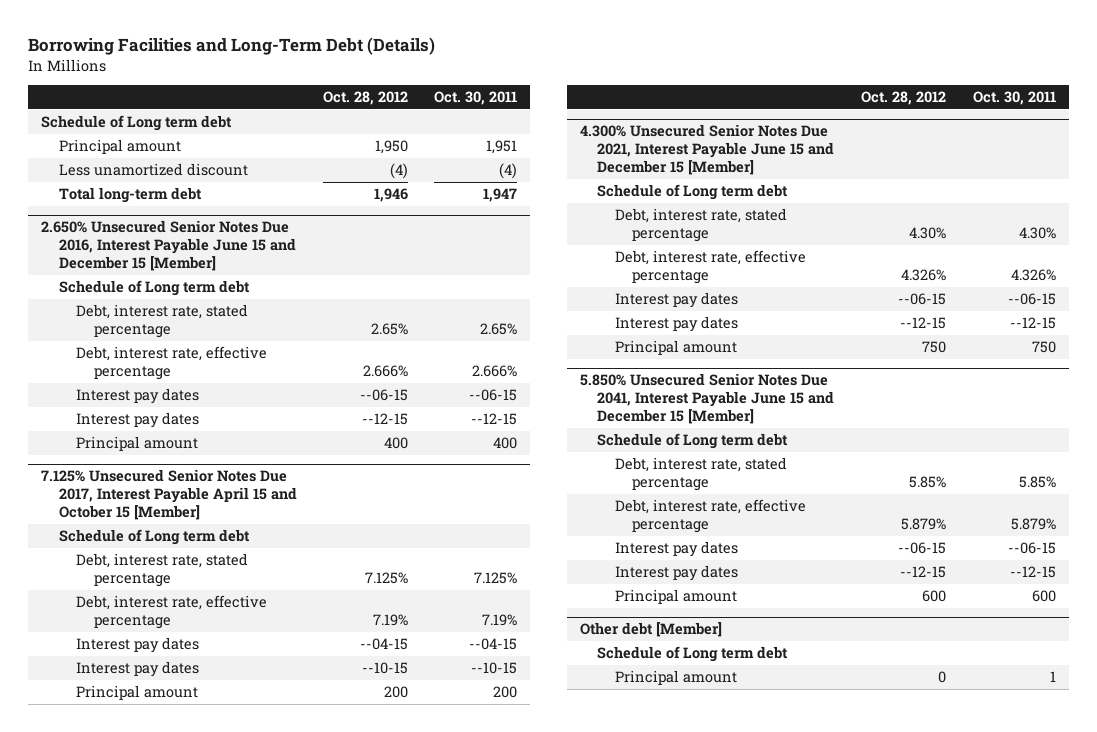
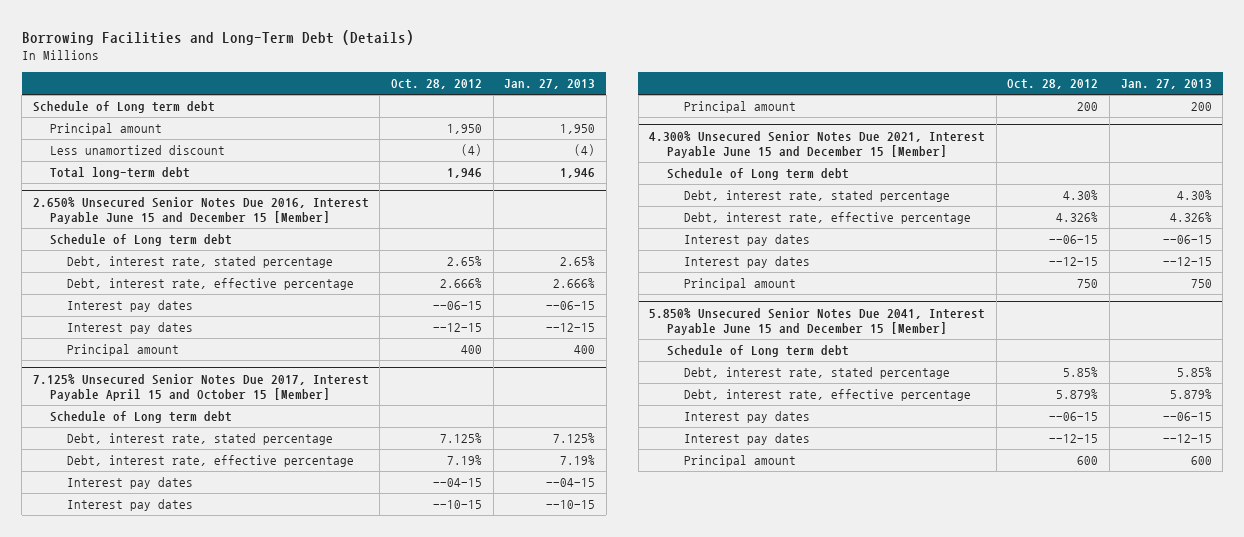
- | Oct. 28, 2012 | Oct. 30, 2011
+ | Oct. 28, 2012 | Jan. 27, 2013
- Other debt [Member]
- Schedule of Long term debt
- Principal amount | 0 | 1

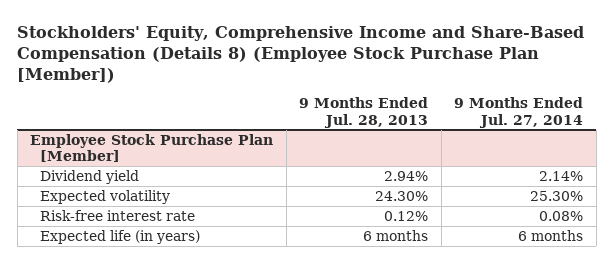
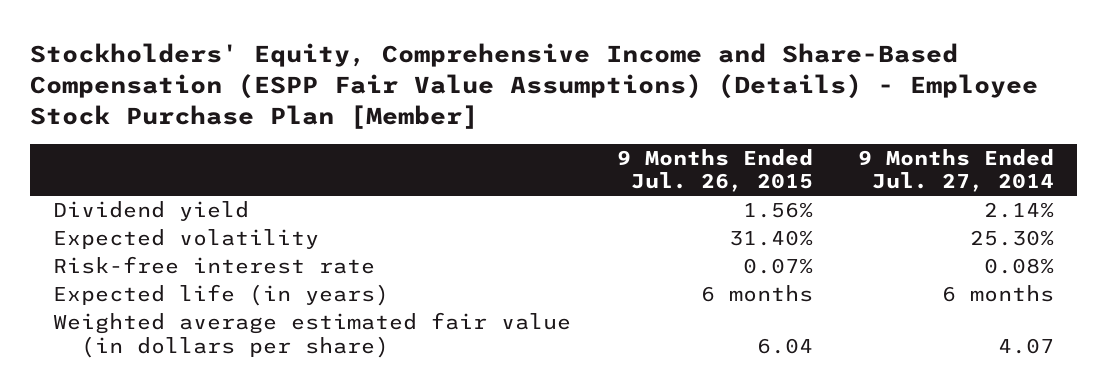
- Stockholders' Equity, Comprehensive Income and Share-Based Compensation (Details 8) (Employee Stock Purchase Plan [Member])
+ Stockholders' Equity, Comprehensive Income and Share-Based Compensation (ESPP Fair Value Assumptions) (Details) - Employee Stock Purchase Plan [Member]
- | 9 Months Ended Jul. 28, 2013 | 9 Months Ended Jul. 27, 2014
+ | 9 Months Ended Jul. 26, 2015 | 9 Months Ended Jul. 27, 2014
- Employee Stock Purchase Plan [Member]
+ Weighted average estimated fair value (in dollars per share) | 6.04 | 4.07

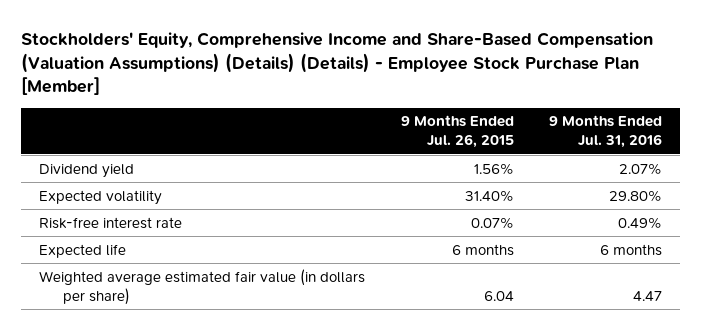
- Stockholders' Equity, Comprehensive Income and Share-Based Compensation (ESPP Fair Value Assumptions) (Details) - Employee Stock Purchase Plan [Member]
+ Stockholders' Equity, Comprehensive Income and Share-Based Compensation (Valuation Assumptions) (Details) (Details) - Employee Stock Purchase Plan [Member]
- | 9 Months Ended Jul. 26, 2015 | 9 Months Ended Jul. 27, 2014
+ | 9 Months Ended Jul. 26, 2015 | 9 Months Ended Jul. 31, 2016
- Expected life (in years) | 6 months | 6 months
+ Expected life | 6 months | 6 months

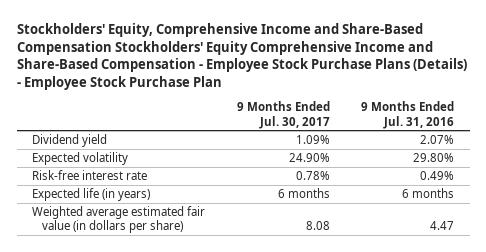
- Stockholders' Equity, Comprehensive Income and Share-Based Compensation (Valuation Assumptions) (Details) (Details) - Employee Stock Purchase Plan [Member]
+ Stockholders' Equity, Comprehensive Income and Share-Based Compensation Stockholders' Equity Comprehensive Income and Share-Based Compensation - Employee Stock Purchase Plans (Details) - Employee Stock Purchase Plan
- | 9 Months Ended Jul. 26, 2015 | 9 Months Ended Jul. 31, 2016
+ | 9 Months Ended Jul. 30, 2017 | 9 Months Ended Jul. 31, 2016
- Expected life | 6 months | 6 months
+ Expected life (in years) | 6 months | 6 months

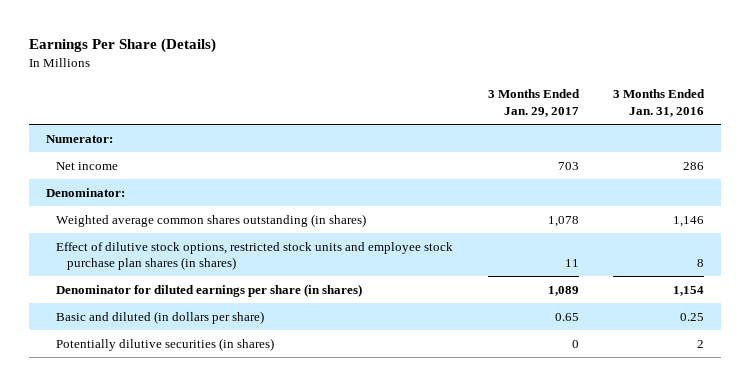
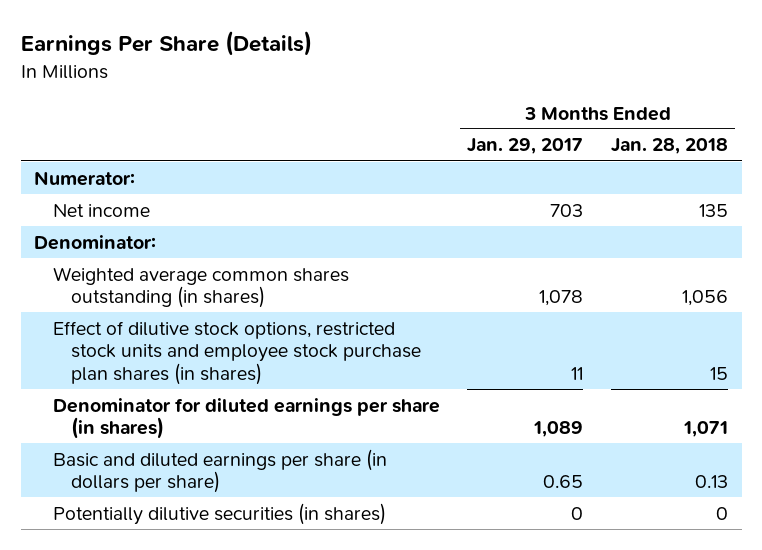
- | 3 Months Ended Jan. 29, 2017 | 3 Months Ended Jan. 31, 2016
+ | 3 Months Ended Jan. 29, 2017 | 3 Months Ended Jan. 28, 2018
- Basic and diluted (in dollars per share) | 0.65 | 0.25
+ Basic and diluted earnings per share (in dollars per share) | 0.65 | 0.13

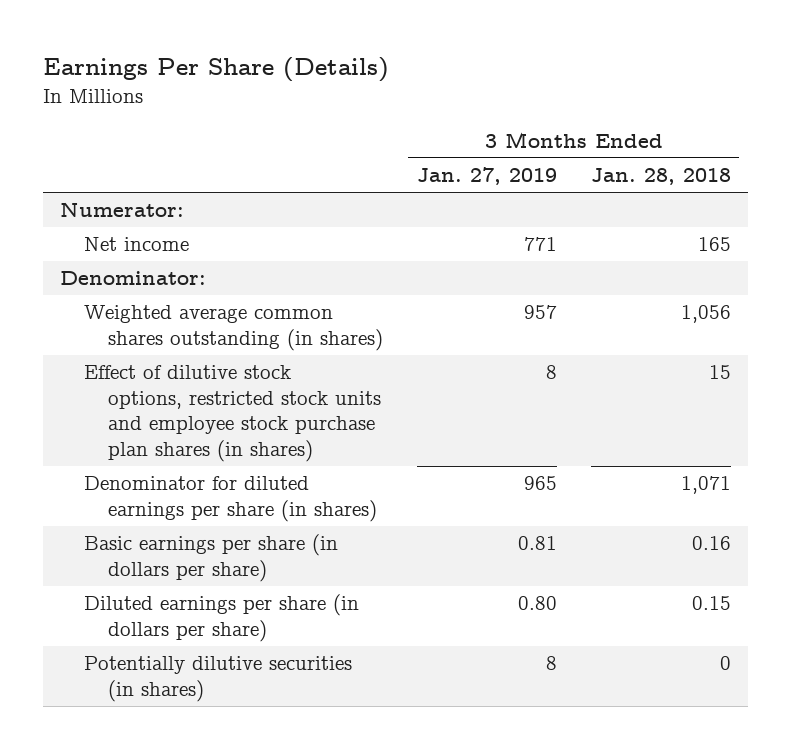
- | 3 Months Ended Jan. 29, 2017 | 3 Months Ended Jan. 28, 2018
+ | 3 Months Ended Jan. 27, 2019 | 3 Months Ended Jan. 28, 2018
- Net income | 703 | 135
+ Net income | 771 | 165
- Basic and diluted earnings per share (in dollars per share) | 0.65 | 0.13
+ Basic earnings per share (in dollars per share) | 0.81 | 0.16
+ Diluted earnings per share (in dollars per share) | 0.80 | 0.15

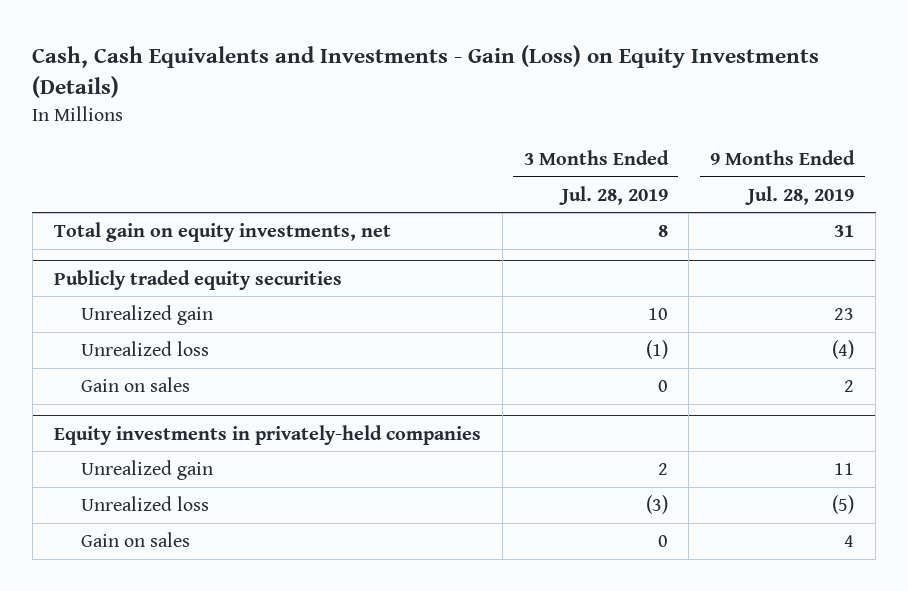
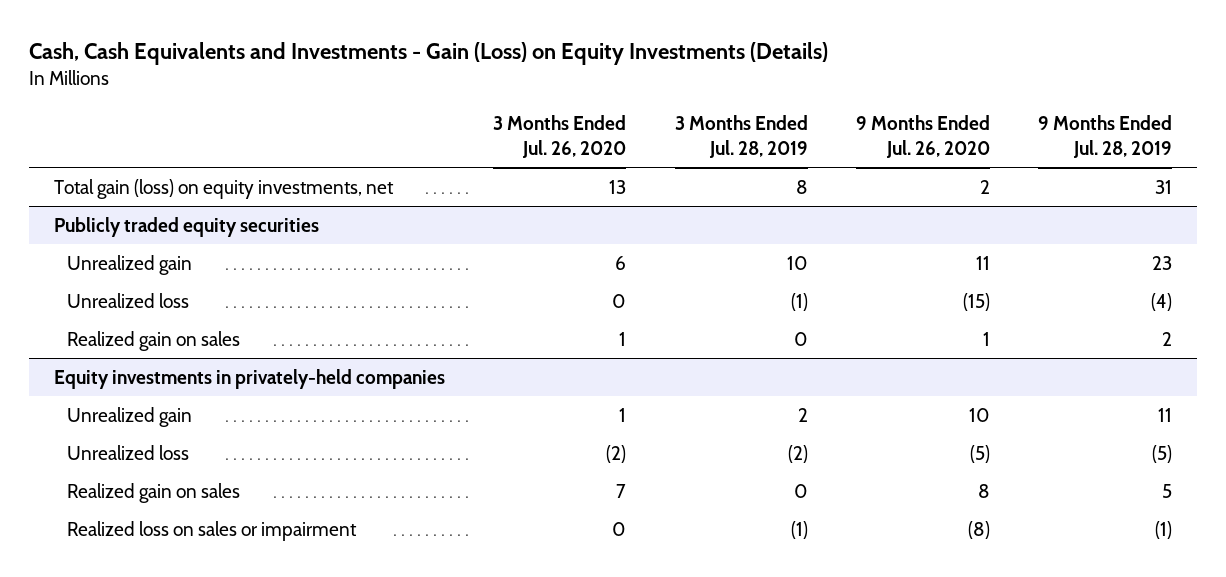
- | 3 Months Ended Jul. 28, 2019 | 9 Months Ended Jul. 28, 2019
+ | 3 Months Ended Jul. 26, 2020 | 3 Months Ended Jul. 28, 2019 | 9 Months Ended Jul. 26, 2020 | 9 Months Ended Jul. 28, 2019
- Total gain on equity investments, net | 8 | 31
+ Total gain (loss) on equity investments, net | 13 | 8 | 2 | 31
@ Publicly traded equity securities
- Gain on sales | 0 | 2
+ Realized gain on sales | 1 | 0 | 1 | 2
@ Equity investments in privately-held companies
- Unrealized loss | (3) | (5)
- Gain on sales | 0 | 4
+ Unrealized loss | (2) | (2) | (5) | (5)
+ Realized gain on sales | 7 | 0 | 8 | 5
+ Realized loss on sales or impairment | 0 | (1) | (8) | (1)

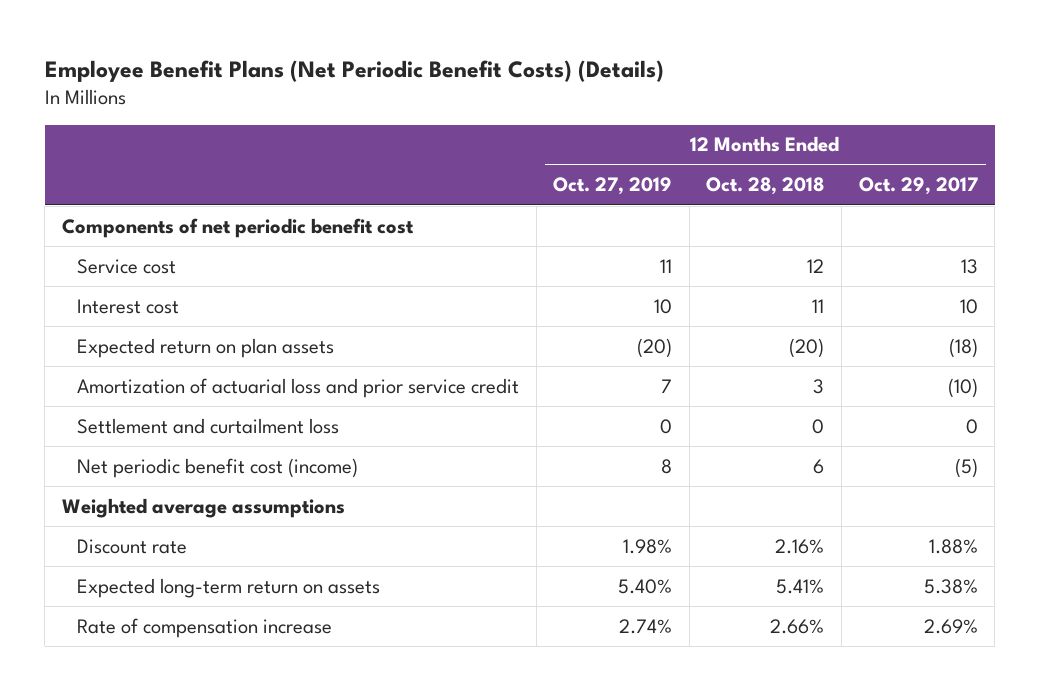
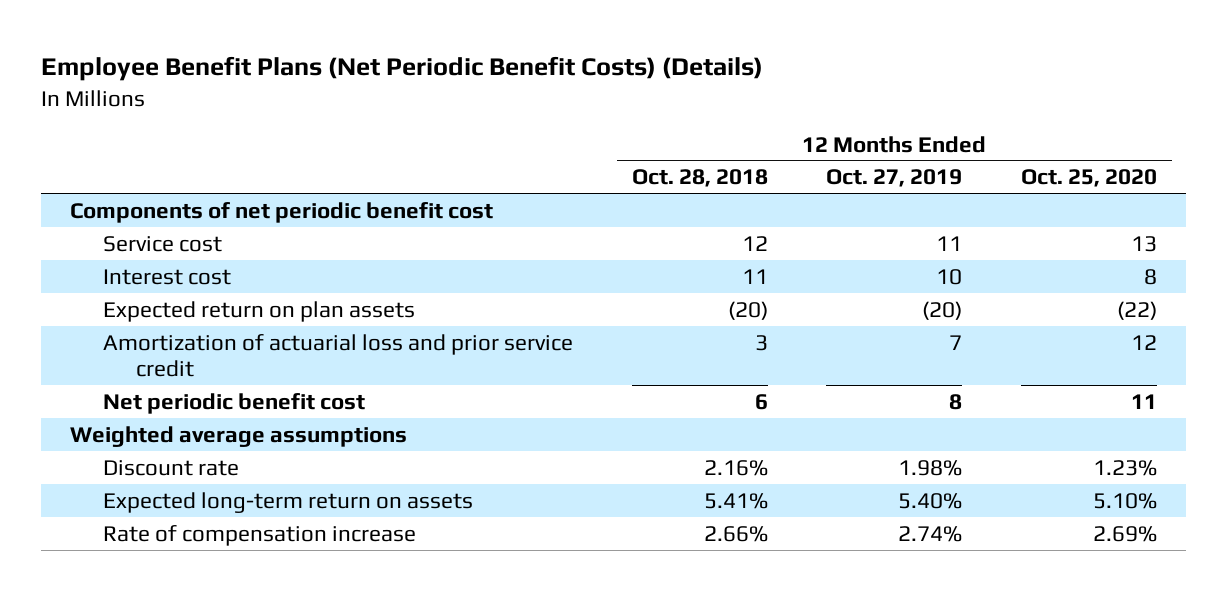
- | 12 Months Ended Oct. 27, 2019 | 12 Months Ended Oct. 28, 2018 | 12 Months Ended Oct. 29, 2017
+ | 12 Months Ended Oct. 28, 2018 | 12 Months Ended Oct. 27, 2019 | 12 Months Ended Oct. 25, 2020
- Settlement and curtailment loss | 0 | 0 | 0
- Net periodic benefit cost (income) | 8 | 6 | (5)
+ Net periodic benefit cost | 6 | 8 | 11

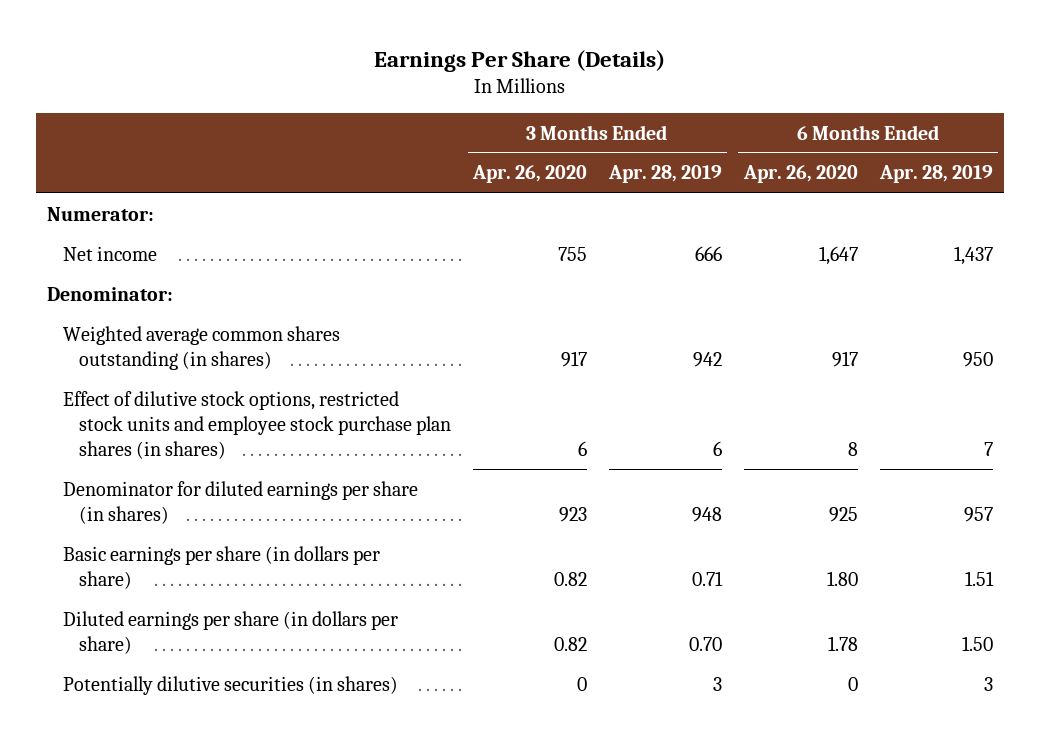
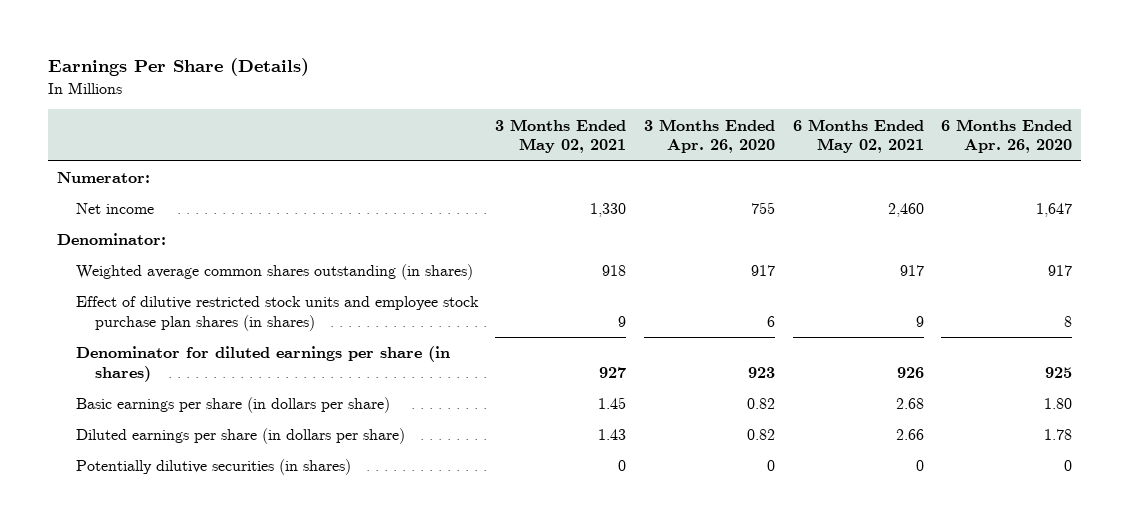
- | 3 Months Ended Apr. 26, 2020 | 3 Months Ended Apr. 28, 2019 | 6 Months Ended Apr. 26, 2020 | 6 Months Ended Apr. 28, 2019
+ | 3 Months Ended May 02, 2021 | 3 Months Ended Apr. 26, 2020 | 6 Months Ended May 02, 2021 | 6 Months Ended Apr. 26, 2020
- Effect of dilutive stock options, restricted stock units and employee stock purchase plan shares (in shares) | 6 | 6 | 8 | 7
+ Effect of dilutive restricted stock units and employee stock purchase plan shares (in shares) | 9 | 6 | 9 | 8

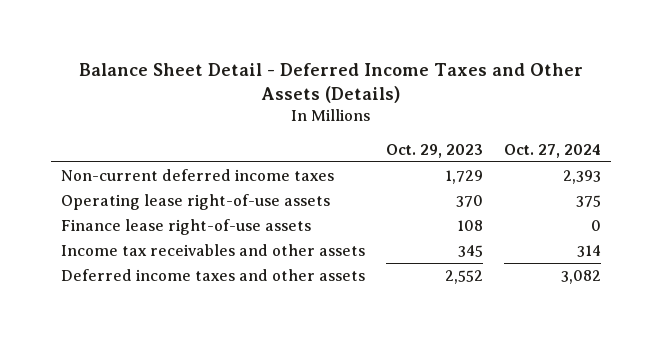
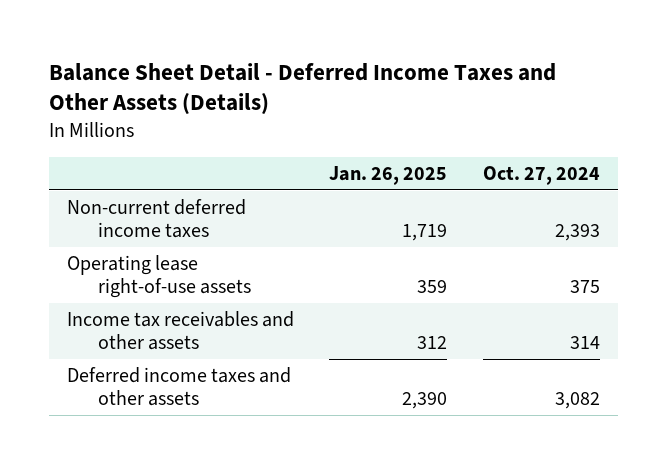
- | Oct. 29, 2023 | Oct. 27, 2024
+ | Jan. 26, 2025 | Oct. 27, 2024
- Finance lease right-of-use assets | 108 | 0

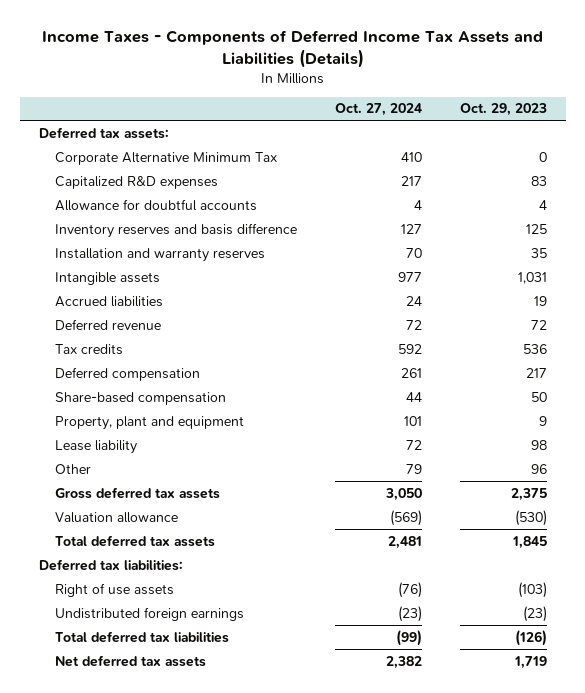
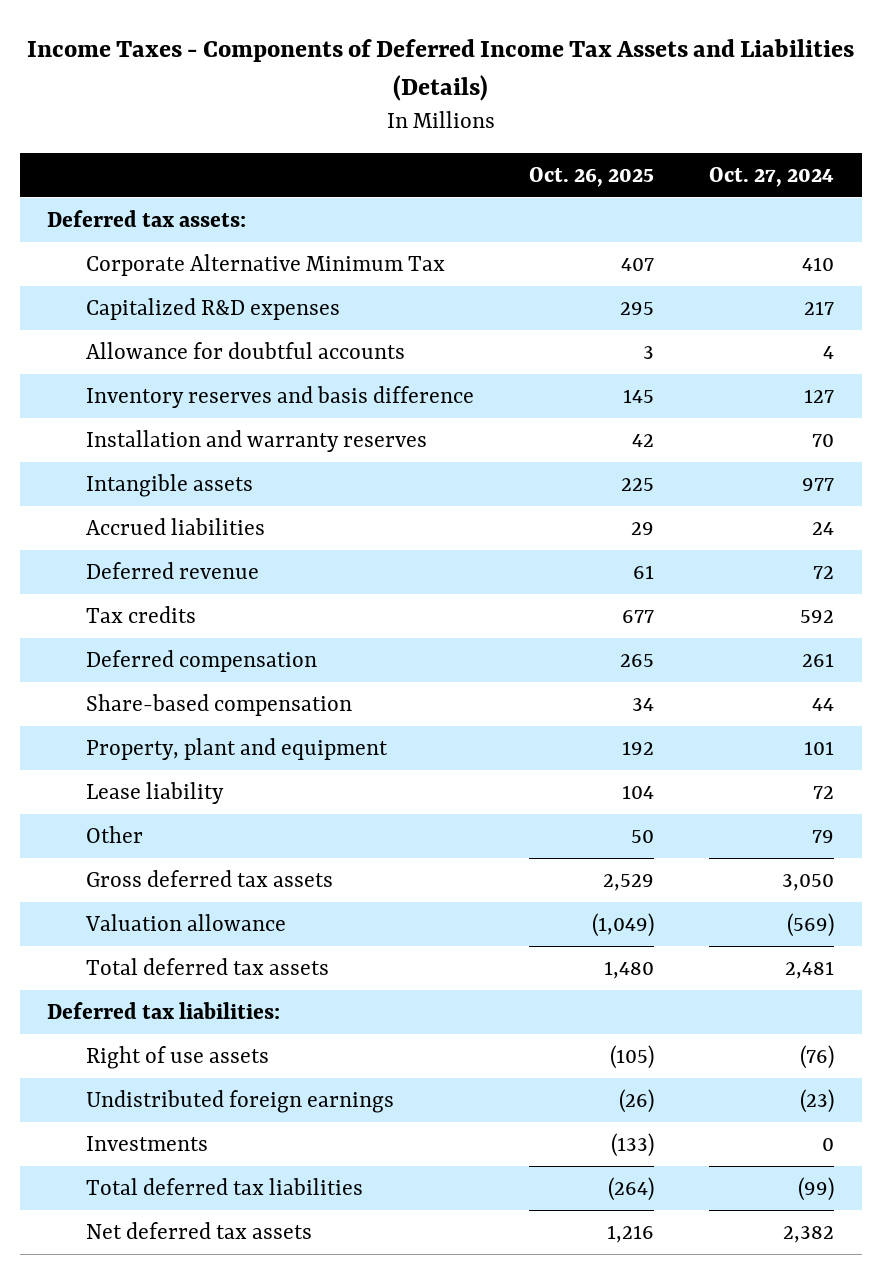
- | Oct. 27, 2024 | Oct. 29, 2023
+ | Oct. 26, 2025 | Oct. 27, 2024
+ Investments | (133) | 0

